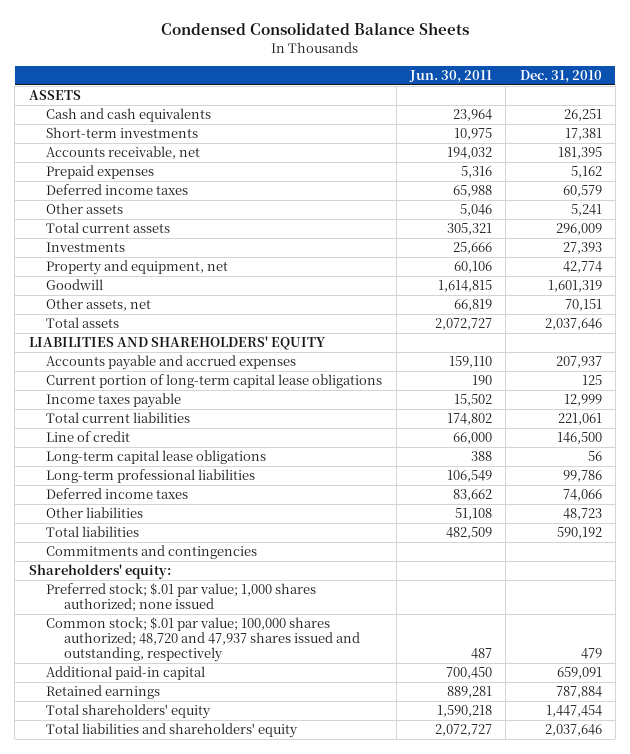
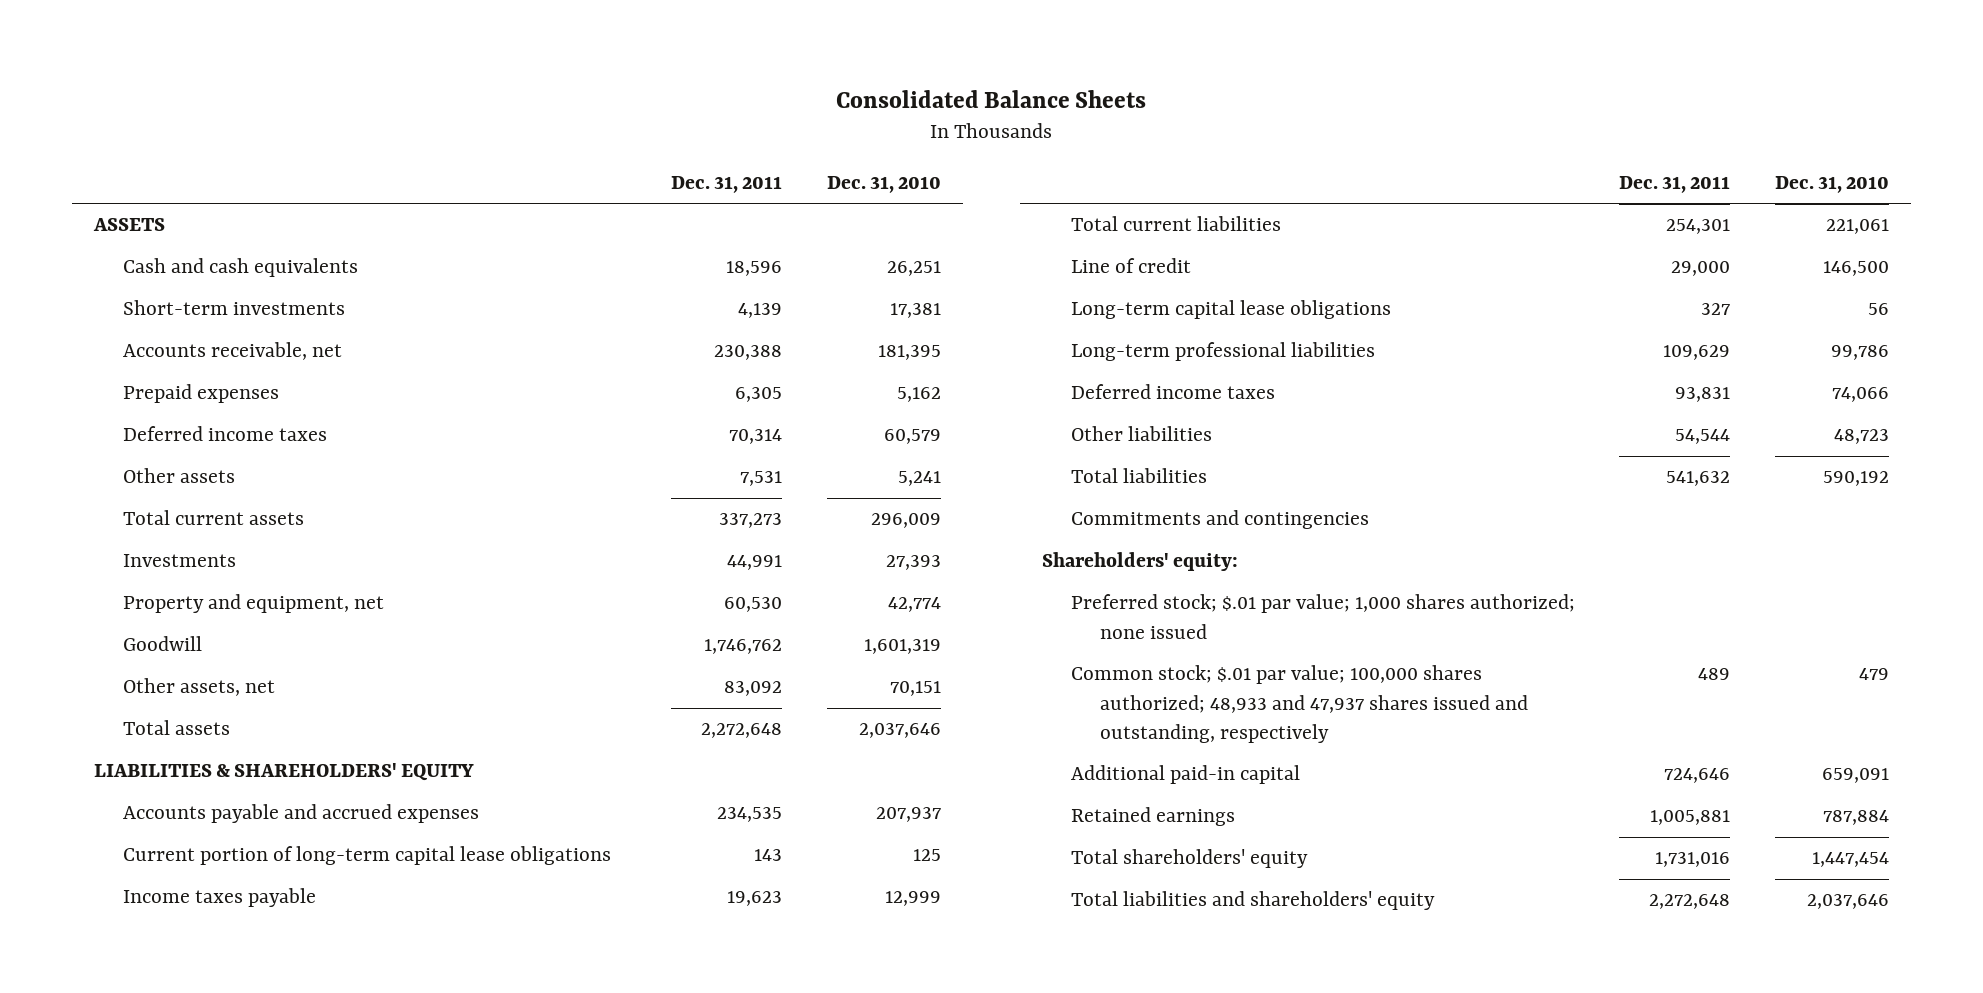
- Condensed Consolidated Balance Sheets
+ Consolidated Balance Sheets
- | Jun. 30, 2011 | Dec. 31, 2010
+ | Dec. 31, 2011 | Dec. 31, 2010
- LIABILITIES AND SHAREHOLDERS' EQUITY
+ LIABILITIES & SHAREHOLDERS' EQUITY
- Common stock; $.01 par value; 100,000 shares authorized; 48,720 and 47,937 shares issued and outstanding, respectively | 487 | 479
+ Common stock; $.01 par value; 100,000 shares authorized; 48,933 and 47,937 shares issued and outstanding, respectively | 489 | 479

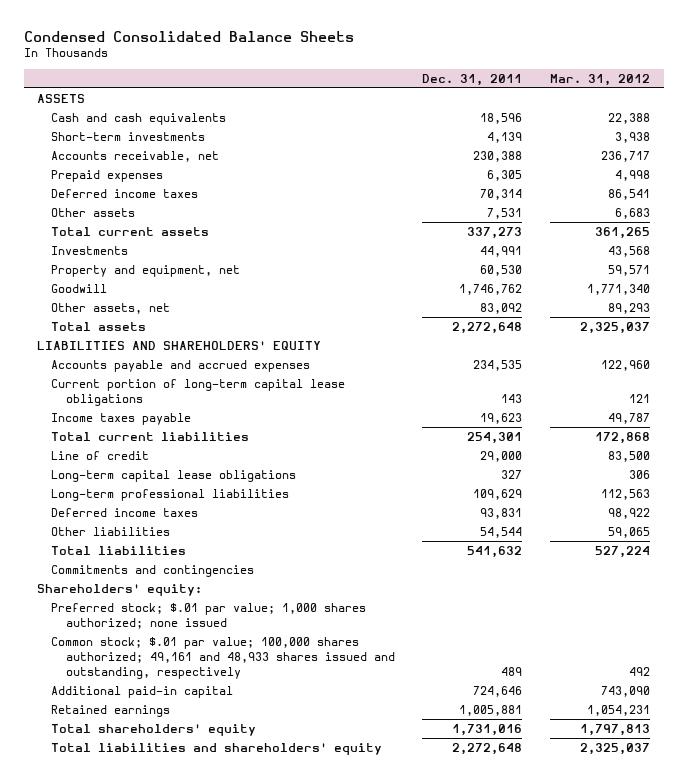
- Consolidated Balance Sheets
+ Condensed Consolidated Balance Sheets
- | Dec. 31, 2011 | Dec. 31, 2010
+ | Dec. 31, 2011 | Mar. 31, 2012
- LIABILITIES & SHAREHOLDERS' EQUITY
+ LIABILITIES AND SHAREHOLDERS' EQUITY
- Common stock; $.01 par value; 100,000 shares authorized; 48,933 and 47,937 shares issued and outstanding, respectively | 489 | 479
+ Common stock; $.01 par value; 100,000 shares authorized; 49,161 and 48,933 shares issued and outstanding, respectively | 489 | 492

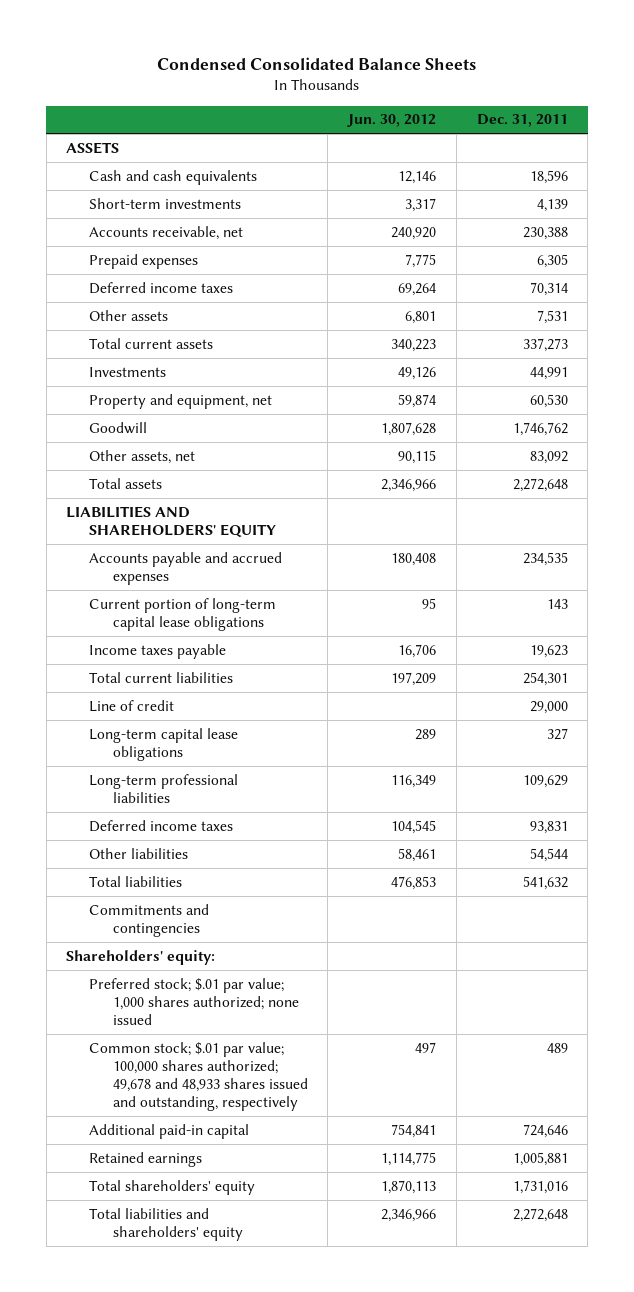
- | Dec. 31, 2011 | Mar. 31, 2012
+ | Jun. 30, 2012 | Dec. 31, 2011
- Common stock; $.01 par value; 100,000 shares authorized; 49,161 and 48,933 shares issued and outstanding, respectively | 489 | 492
+ Common stock; $.01 par value; 100,000 shares authorized; 49,678 and 48,933 shares issued and outstanding, respectively | 497 | 489

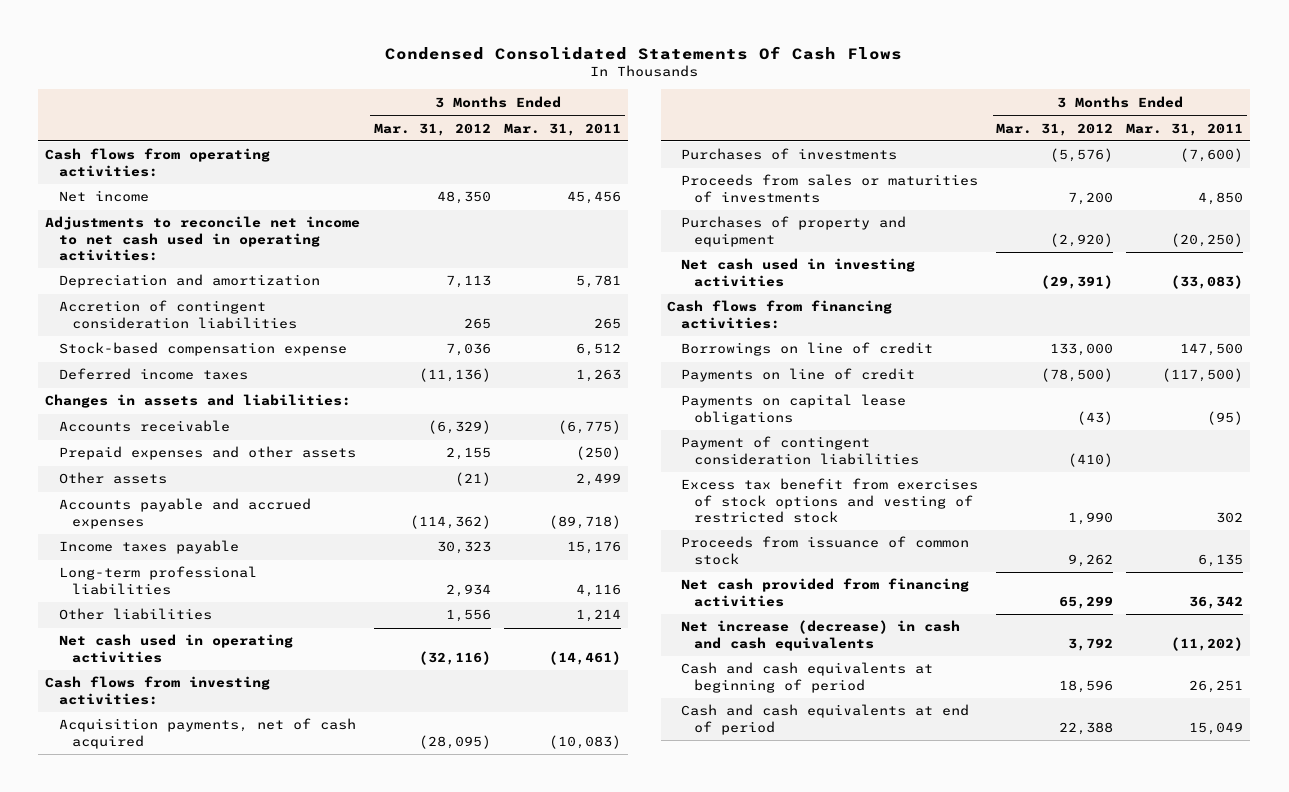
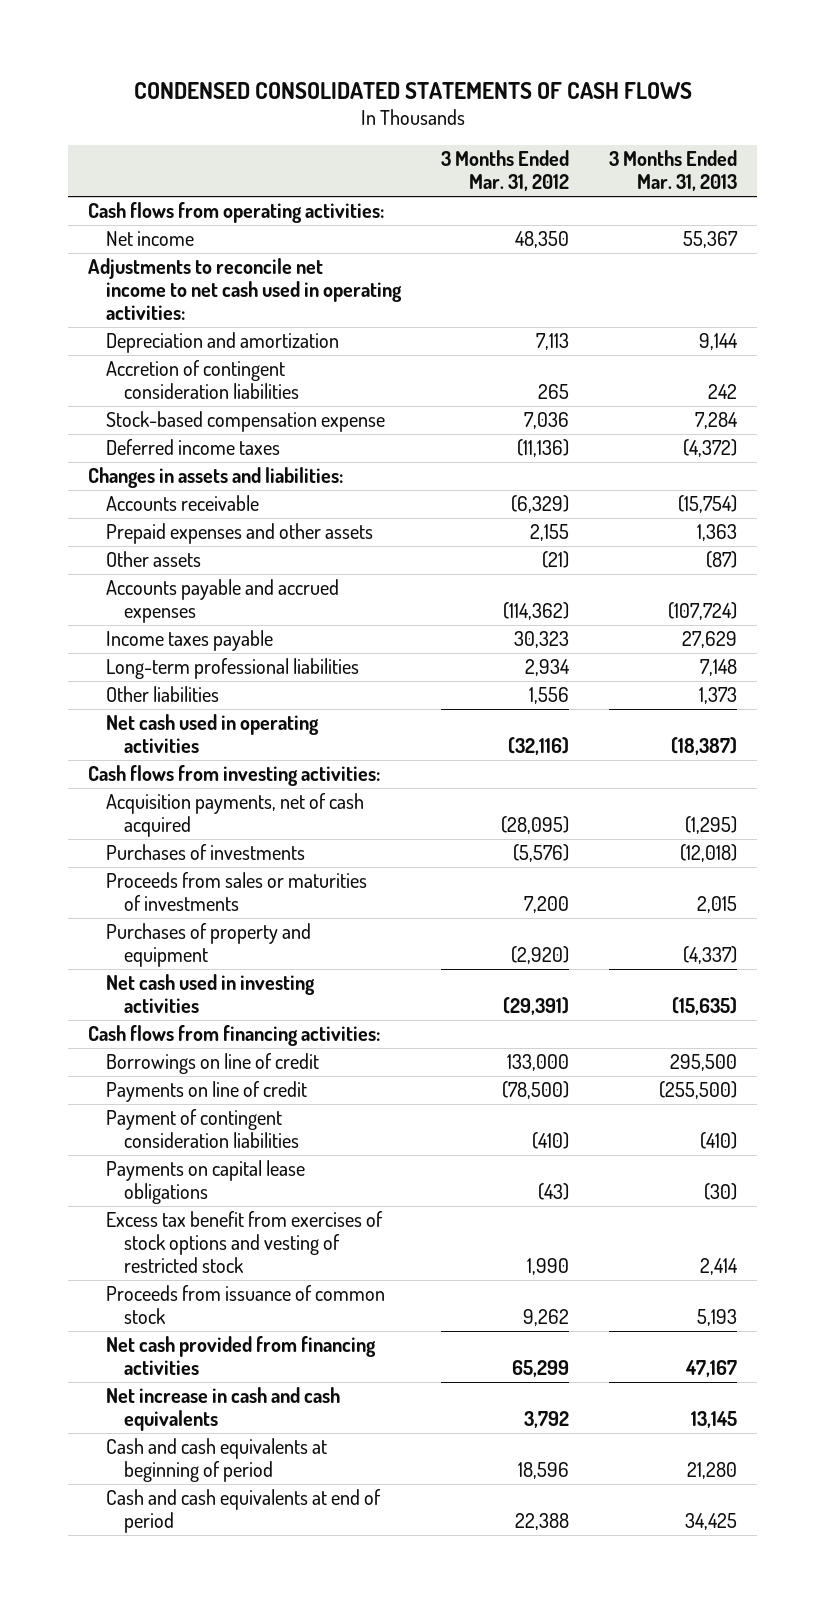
- Condensed Consolidated Statements Of Cash Flows
+ CONDENSED CONSOLIDATED STATEMENTS OF CASH FLOWS
- | 3 Months Ended Mar. 31, 2012 | 3 Months Ended Mar. 31, 2011
+ | 3 Months Ended Mar. 31, 2012 | 3 Months Ended Mar. 31, 2013
moved down: Payments on capital lease obligations | (43) | (30)
- Net increase (decrease) in cash and cash equivalents | 3,792 | (11,202)
+ Net increase in cash and cash equivalents | 3,792 | 13,145

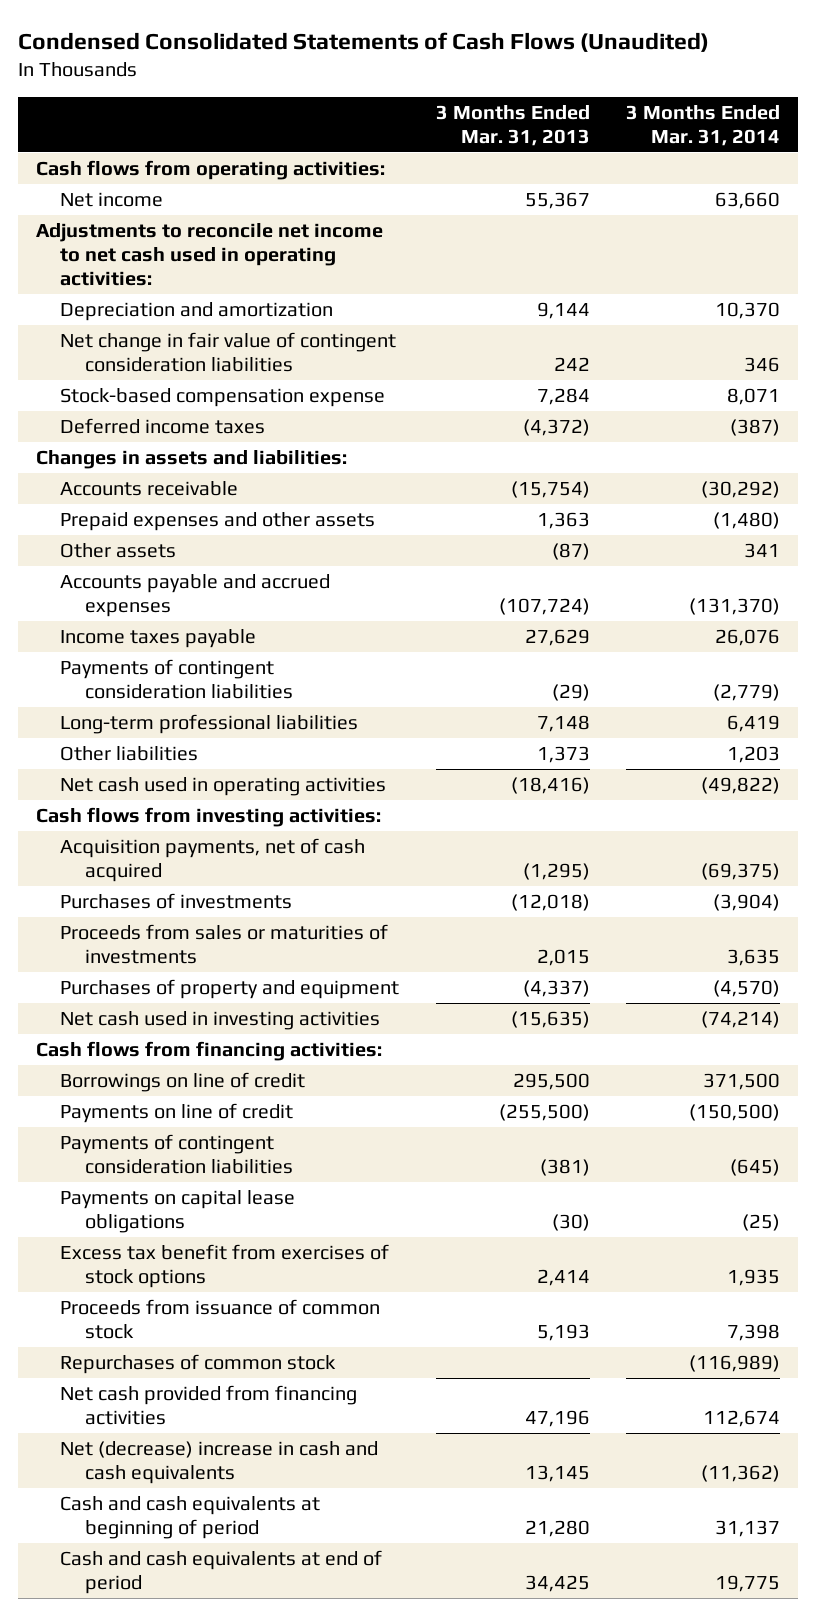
- CONDENSED CONSOLIDATED STATEMENTS OF CASH FLOWS
+ Condensed Consolidated Statements of Cash Flows (Unaudited)
- | 3 Months Ended Mar. 31, 2012 | 3 Months Ended Mar. 31, 2013
+ | 3 Months Ended Mar. 31, 2013 | 3 Months Ended Mar. 31, 2014
- Accretion of contingent consideration liabilities | 265 | 242
+ Net change in fair value of contingent consideration liabilities | 242 | 346
+ Payments of contingent consideration liabilities | (29) | (2,779)
- Net cash used in operating activities | (32,116) | (18,387)
+ Net cash used in operating activities | (18,416) | (49,822)
- Payment of contingent consideration liabilities | (410) | (410)
+ Payments of contingent consideration liabilities | (381) | (645)
- Excess tax benefit from exercises of stock options and vesting of restricted stock | 1,990 | 2,414
+ Excess tax benefit from exercises of stock options | 2,414 | 1,935
- Net cash provided from financing activities | 65,299 | 47,167
- Net increase in cash and cash equivalents | 3,792 | 13,145
+ Repurchases of common stock | | (116,989)
+ Net cash provided from financing activities | 47,196 | 112,674
+ Net (decrease) increase in cash and cash equivalents | 13,145 | (11,362)

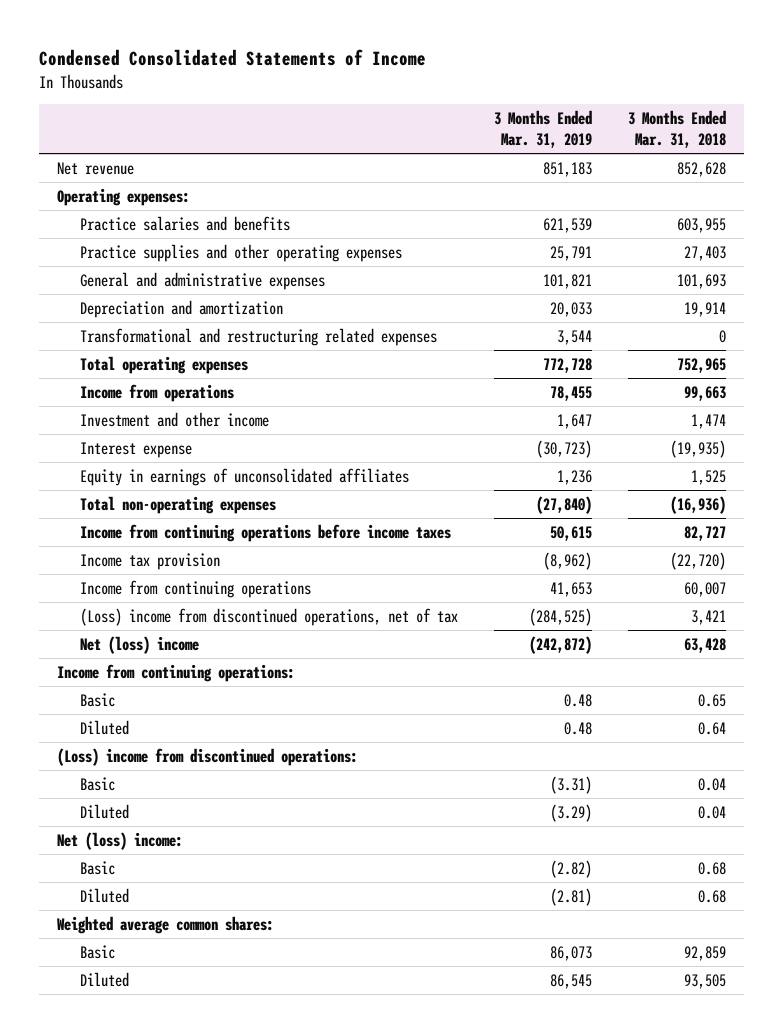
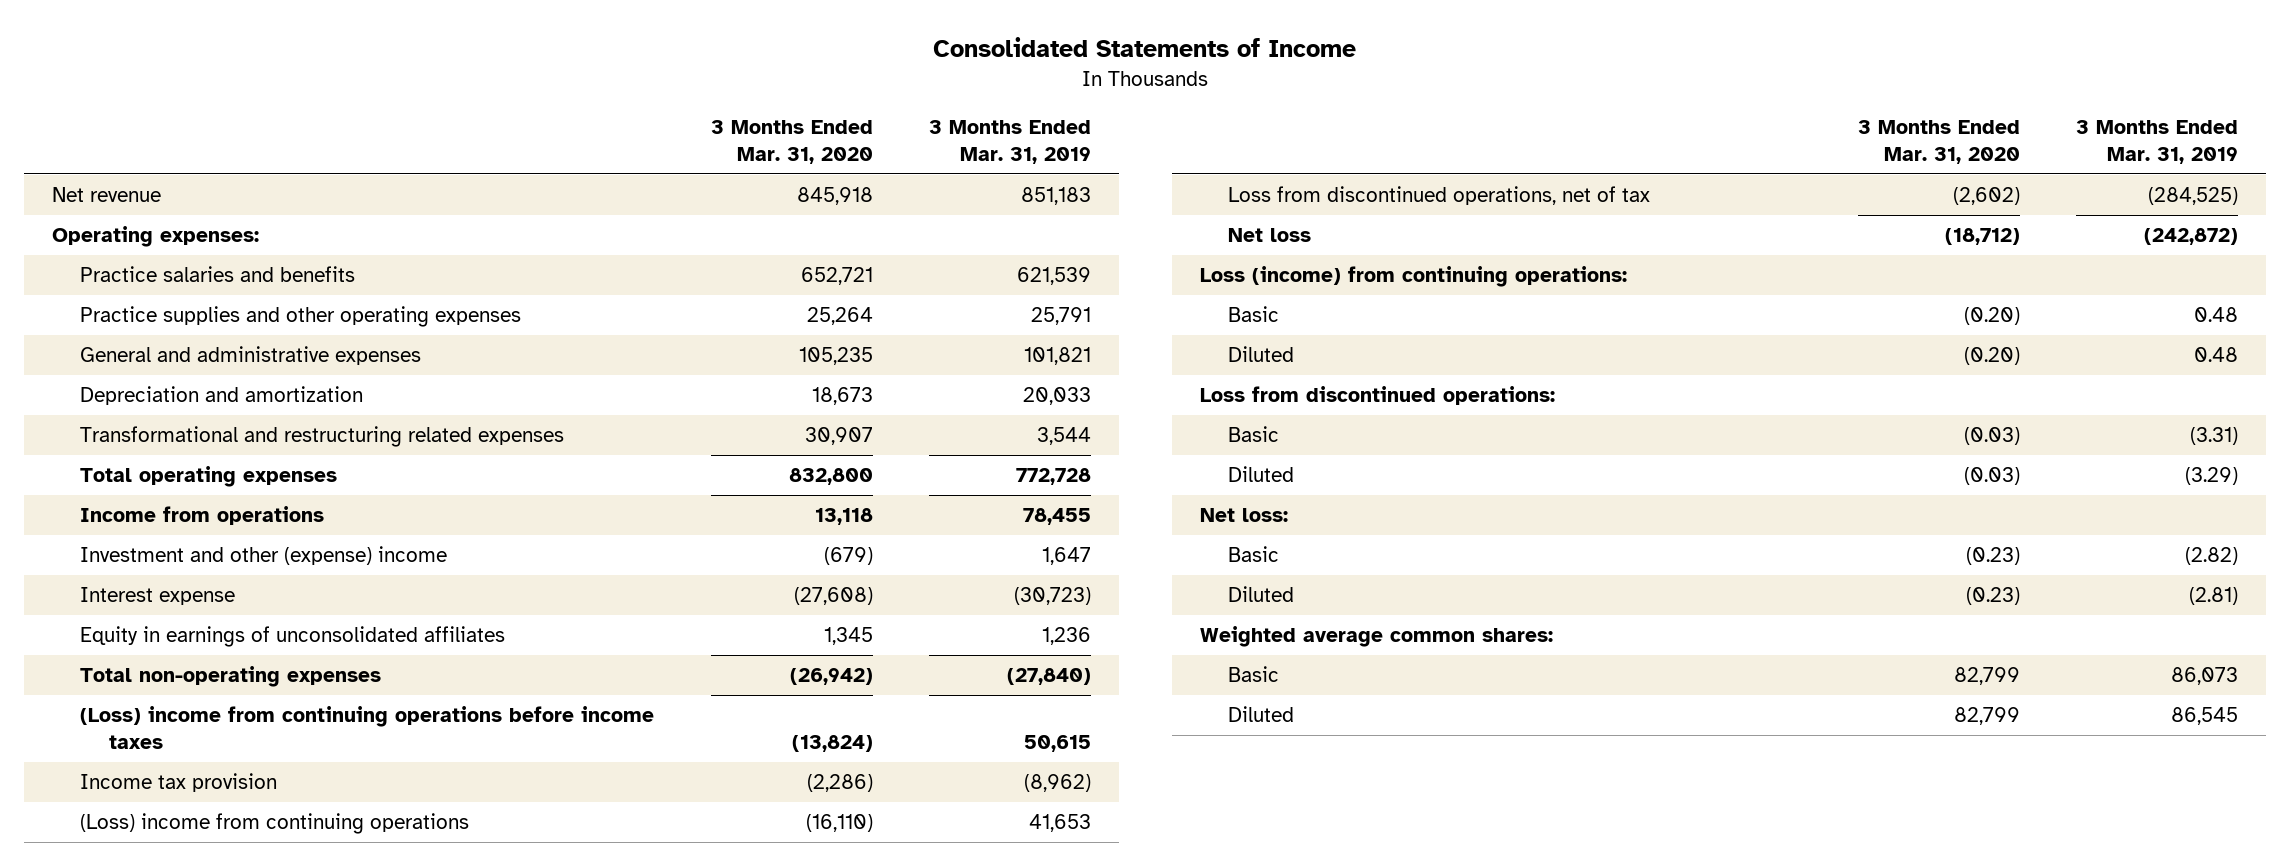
- Condensed Consolidated Statements of Income
+ Consolidated Statements of Income
- | 3 Months Ended Mar. 31, 2019 | 3 Months Ended Mar. 31, 2018
+ | 3 Months Ended Mar. 31, 2020 | 3 Months Ended Mar. 31, 2019
- Investment and other income | 1,647 | 1,474
+ Investment and other (expense) income | (679) | 1,647
- Income from continuing operations before income taxes | 50,615 | 82,727
+ (Loss) income from continuing operations before income taxes | (13,824) | 50,615
- Income from continuing operations | 41,653 | 60,007
- (Loss) income from discontinued operations, net of tax | (284,525) | 3,421
- Net (loss) income | (242,872) | 63,428
- Income from continuing operations:
+ (Loss) income from continuing operations | (16,110) | 41,653
+ Loss from discontinued operations, net of tax | (2,602) | (284,525)
+ Net loss | (18,712) | (242,872)
+ Loss (income) from continuing operations:
- (Loss) income from discontinued operations:
+ Loss from discontinued operations:
- Net (loss) income:
+ Net loss:

